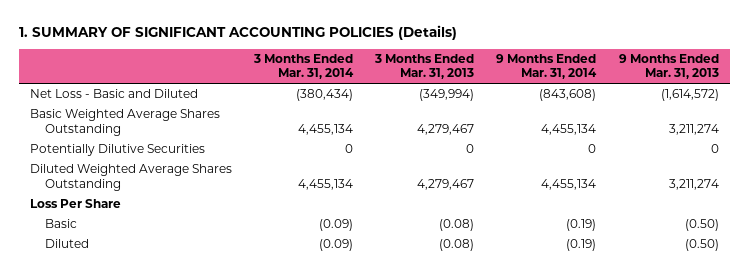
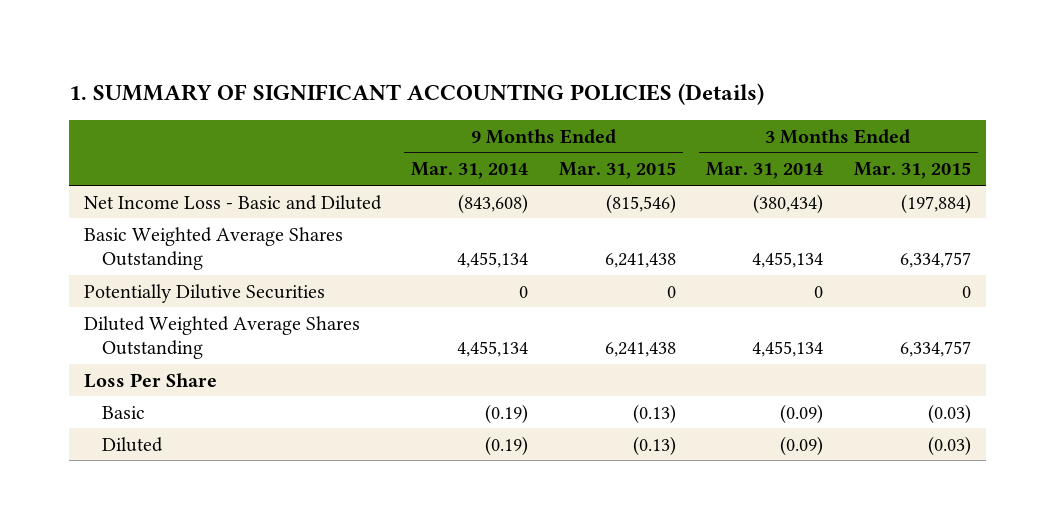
- | 3 Months Ended Mar. 31, 2014 | 3 Months Ended Mar. 31, 2013 | 9 Months Ended Mar. 31, 2014 | 9 Months Ended Mar. 31, 2013
+ | 9 Months Ended Mar. 31, 2014 | 9 Months Ended Mar. 31, 2015 | 3 Months Ended Mar. 31, 2014 | 3 Months Ended Mar. 31, 2015
- Net Loss - Basic and Diluted | (380,434) | (349,994) | (843,608) | (1,614,572)
+ Net Income Loss - Basic and Diluted | (843,608) | (815,546) | (380,434) | (197,884)

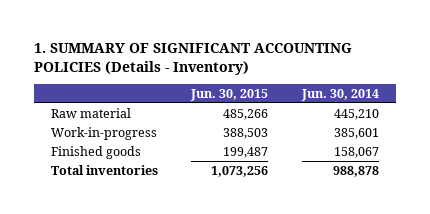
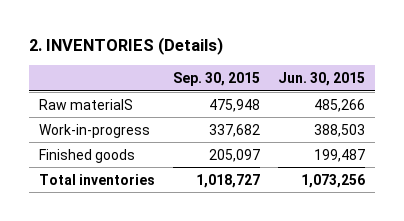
- 1. SUMMARY OF SIGNIFICANT ACCOUNTING POLICIES (Details - Inventory)
+ 2. INVENTORIES (Details)
- | Jun. 30, 2015 | Jun. 30, 2014
+ | Sep. 30, 2015 | Jun. 30, 2015
- Raw material | 485,266 | 445,210
+ Raw materialS | 475,948 | 485,266

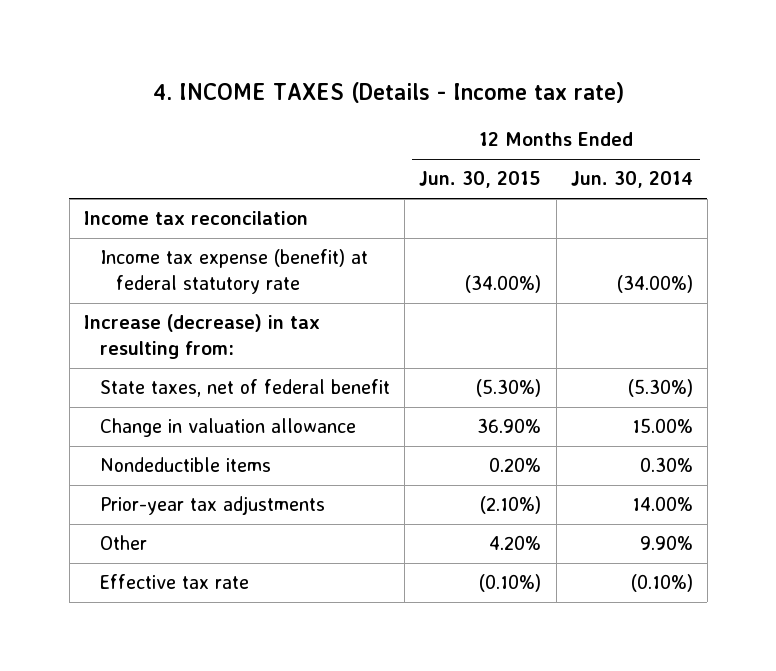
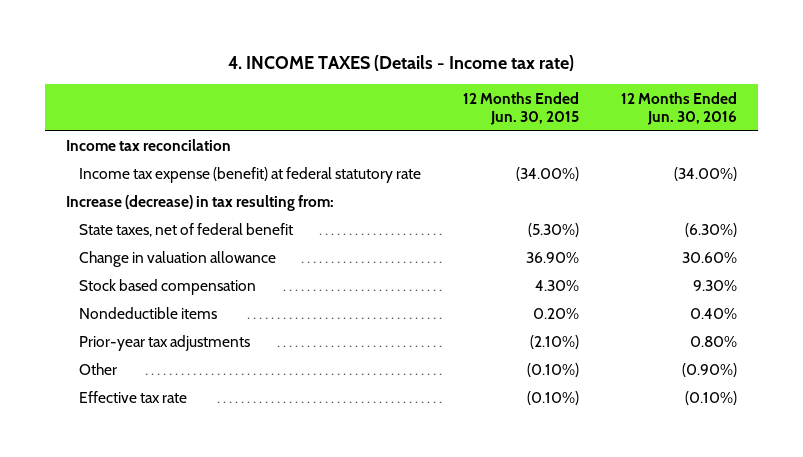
- | 12 Months Ended Jun. 30, 2015 | 12 Months Ended Jun. 30, 2014
+ | 12 Months Ended Jun. 30, 2015 | 12 Months Ended Jun. 30, 2016
+ Stock based compensation | 4.30% | 9.30%
- Other | 4.20% | 9.90%
+ Other | (0.10%) | (0.90%)

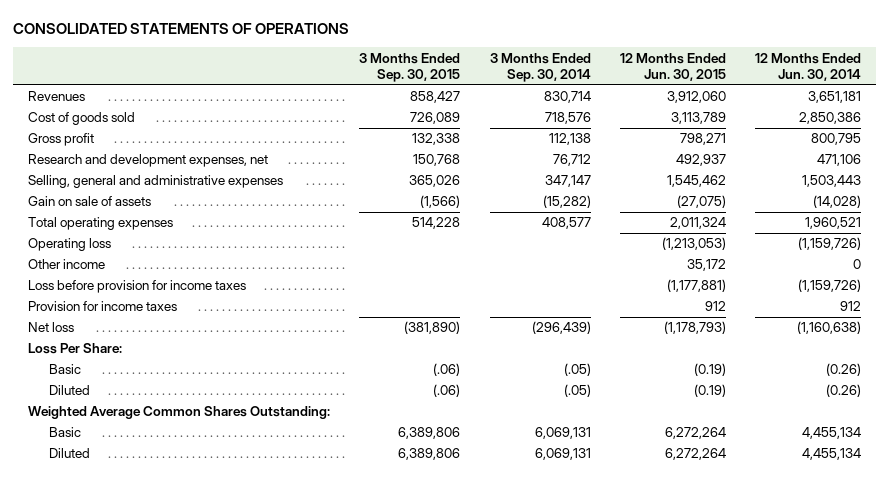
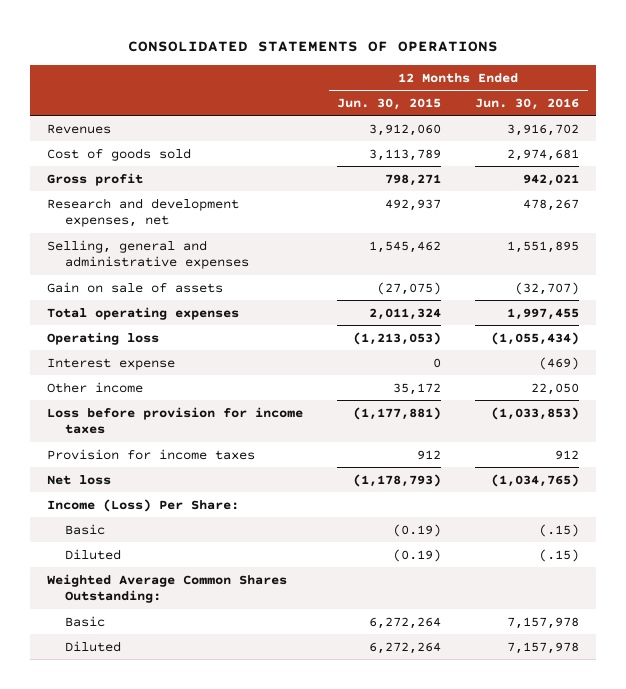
- | 3 Months Ended Sep. 30, 2015 | 3 Months Ended Sep. 30, 2014 | 12 Months Ended Jun. 30, 2015 | 12 Months Ended Jun. 30, 2014
+ | 12 Months Ended Jun. 30, 2015 | 12 Months Ended Jun. 30, 2016
+ Interest expense | 0 | (469)
- Loss Per Share:
+ Income (Loss) Per Share:

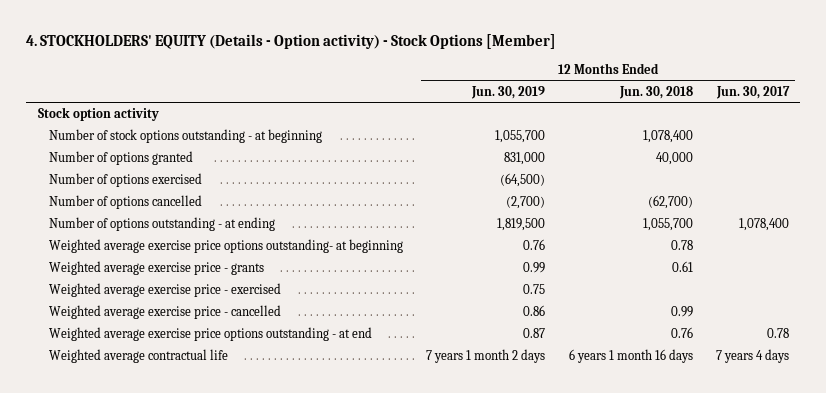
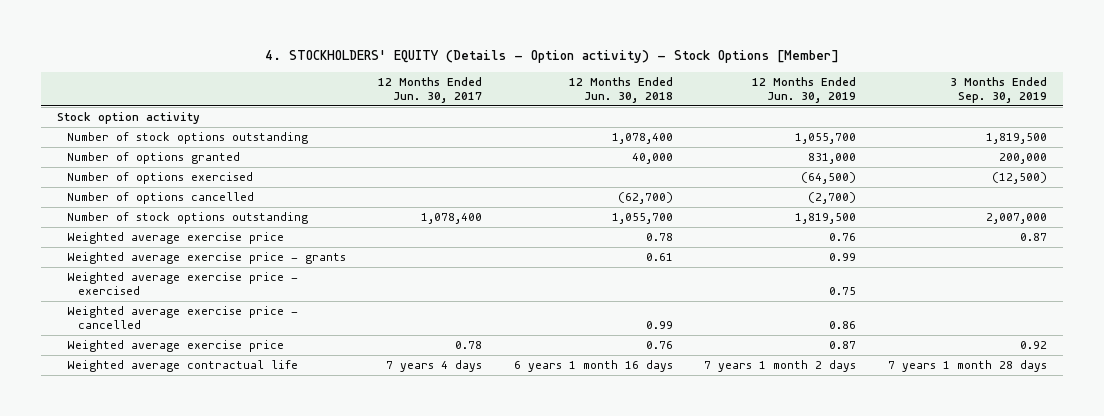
- | 12 Months Ended Jun. 30, 2019 | 12 Months Ended Jun. 30, 2018 | 12 Months Ended Jun. 30, 2017
+ | 12 Months Ended Jun. 30, 2017 | 12 Months Ended Jun. 30, 2018 | 12 Months Ended Jun. 30, 2019 | 3 Months Ended Sep. 30, 2019
- Number of stock options outstanding - at beginning | 1,055,700 | 1,078,400 |
+ Number of stock options outstanding | | 1,078,400 | 1,055,700 | 1,819,500
- Number of options outstanding - at ending | 1,819,500 | 1,055,700 | 1,078,400
- Weighted average exercise price options outstanding- at beginning | 0.76 | 0.78 |
+ Number of stock options outstanding | 1,078,400 | 1,055,700 | 1,819,500 | 2,007,000
+ Weighted average exercise price | | 0.78 | 0.76 | 0.87
- Weighted average exercise price options outstanding - at end | 0.87 | 0.76 | 0.78
+ Weighted average exercise price | 0.78 | 0.76 | 0.87 | 0.92

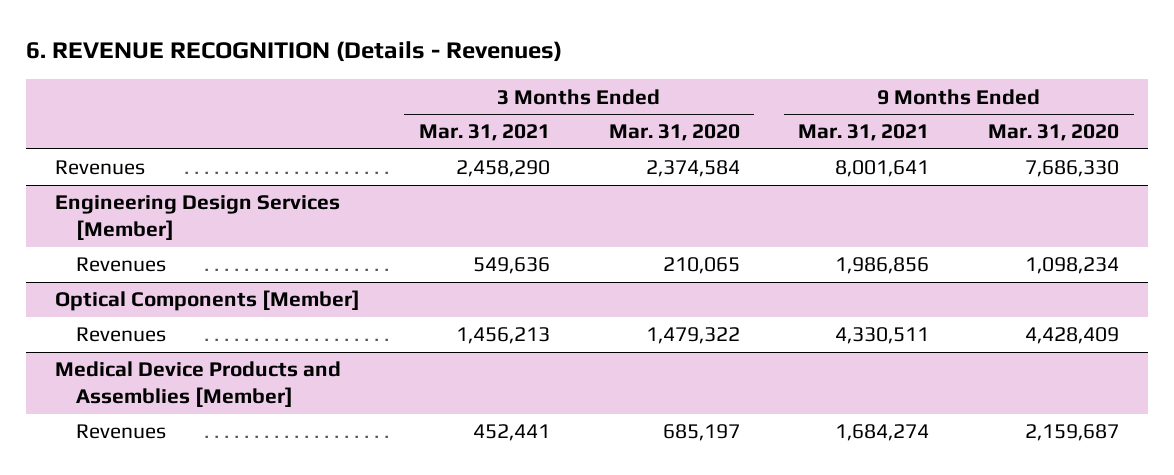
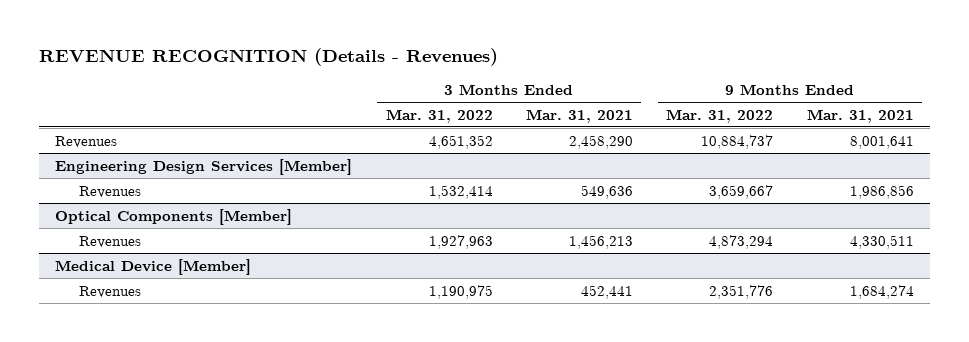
- 6. REVENUE RECOGNITION (Details - Revenues)
+ REVENUE RECOGNITION (Details - Revenues)
- | 3 Months Ended Mar. 31, 2021 | 3 Months Ended Mar. 31, 2020 | 9 Months Ended Mar. 31, 2021 | 9 Months Ended Mar. 31, 2020
+ | 3 Months Ended Mar. 31, 2022 | 3 Months Ended Mar. 31, 2021 | 9 Months Ended Mar. 31, 2022 | 9 Months Ended Mar. 31, 2021
- Medical Device Products and Assemblies [Member]
+ Medical Device [Member]

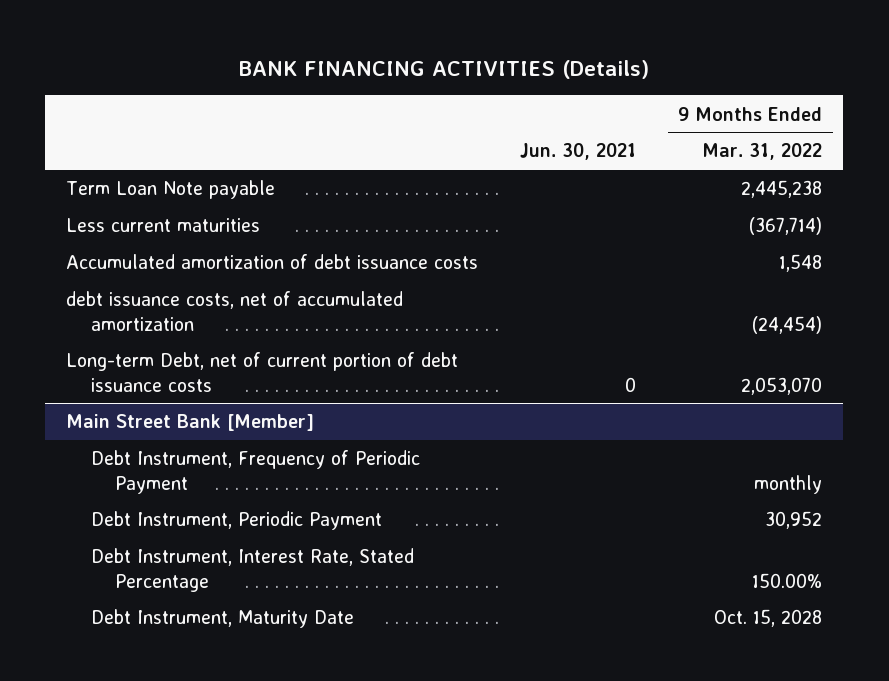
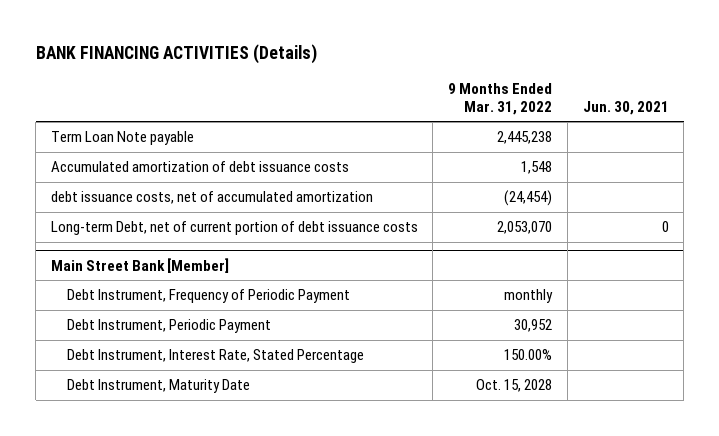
- | Jun. 30, 2021 | 9 Months Ended Mar. 31, 2022
+ | 9 Months Ended Mar. 31, 2022 | Jun. 30, 2021
- Less current maturities | | (367,714)

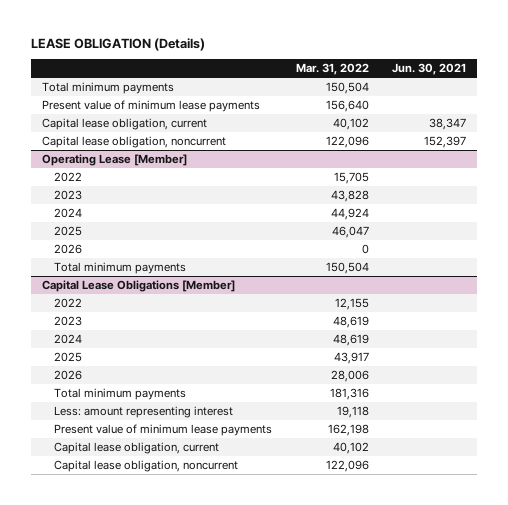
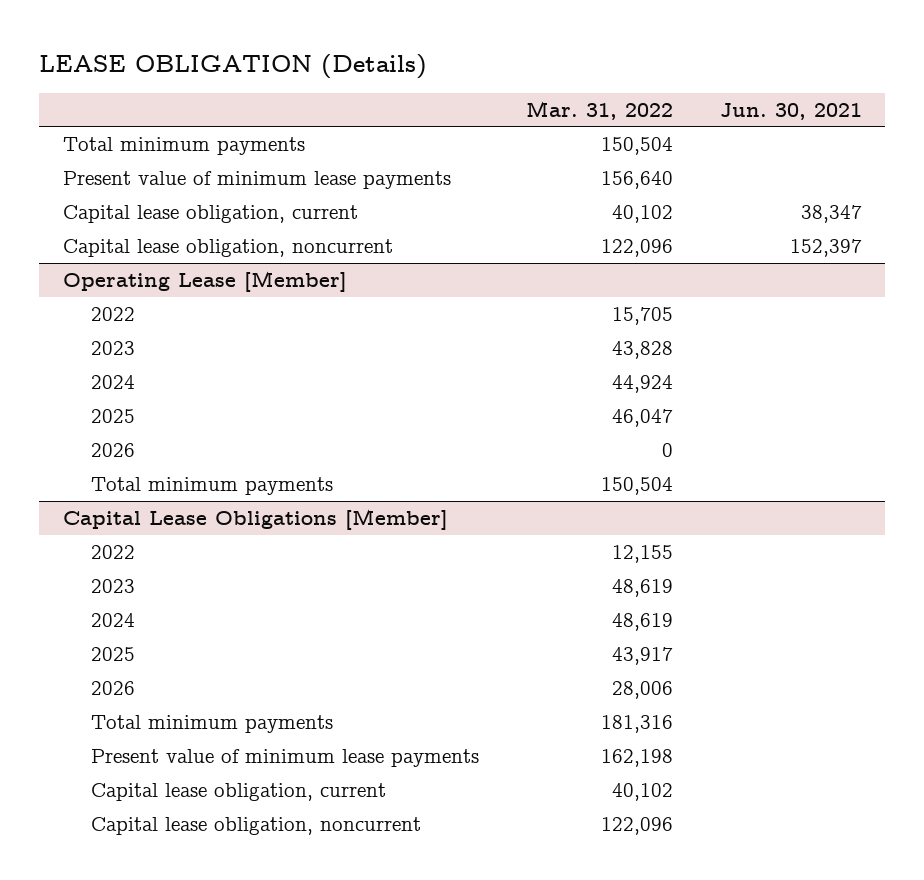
@ Capital Lease Obligations [Member]
- Less: amount representing interest | 19,118 |

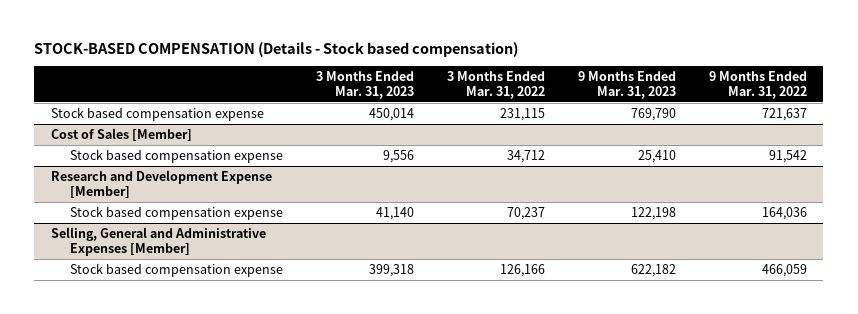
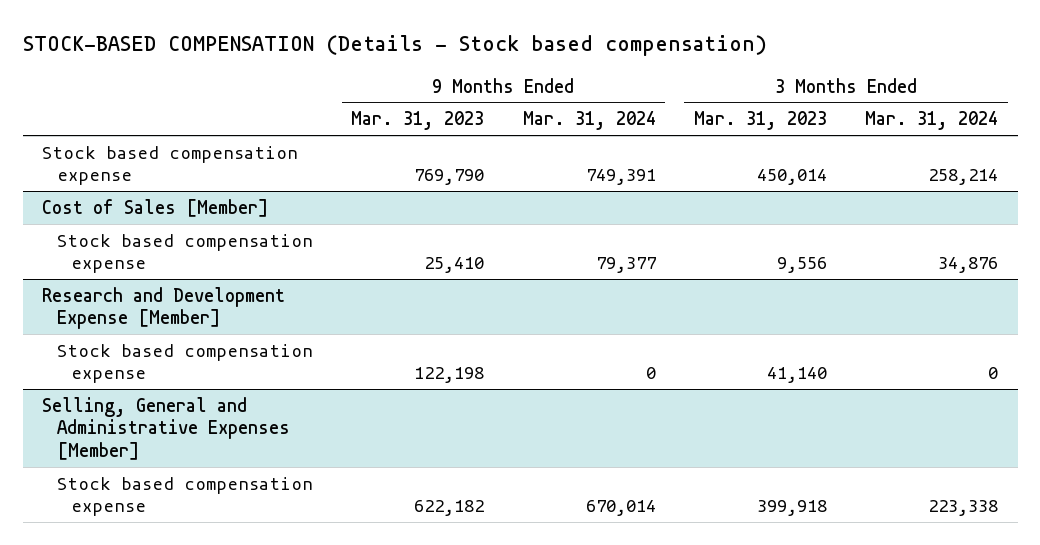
- | 3 Months Ended Mar. 31, 2023 | 3 Months Ended Mar. 31, 2022 | 9 Months Ended Mar. 31, 2023 | 9 Months Ended Mar. 31, 2022
+ | 9 Months Ended Mar. 31, 2023 | 9 Months Ended Mar. 31, 2024 | 3 Months Ended Mar. 31, 2023 | 3 Months Ended Mar. 31, 2024
@ Selling, General and Administrative Expenses [Member]
- Stock based compensation expense | 399,318 | 126,166 | 622,182 | 466,059
+ Stock based compensation expense | 622,182 | 670,014 | 399,918 | 223,338

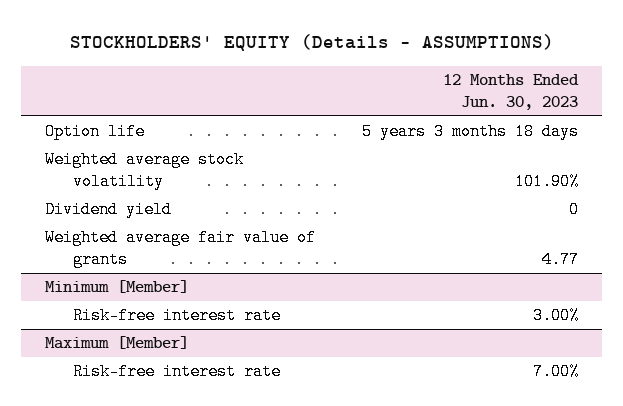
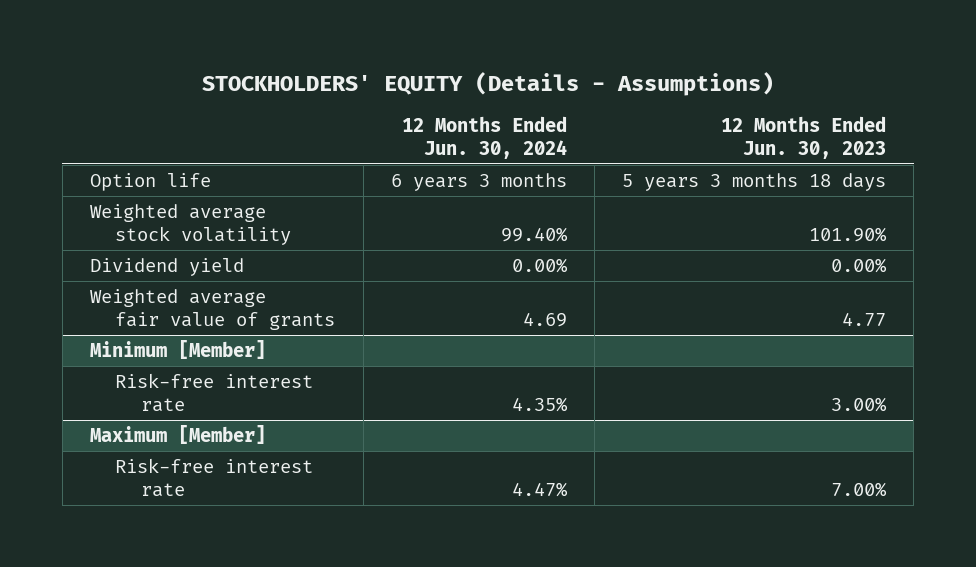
- STOCKHOLDERS' EQUITY (Details - ASSUMPTIONS)
+ STOCKHOLDERS' EQUITY (Details - Assumptions)
- | 12 Months Ended Jun. 30, 2023
+ | 12 Months Ended Jun. 30, 2024 | 12 Months Ended Jun. 30, 2023
- Dividend yield | 0
+ Dividend yield | 0.00% | 0.00%

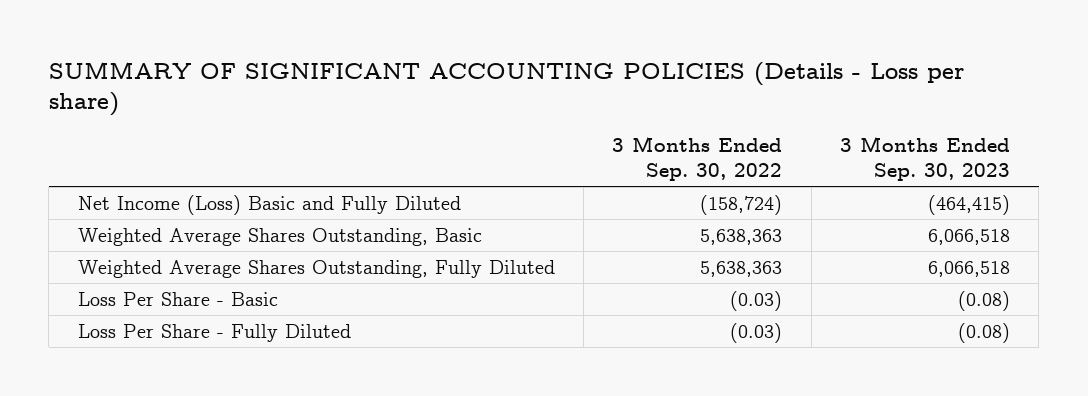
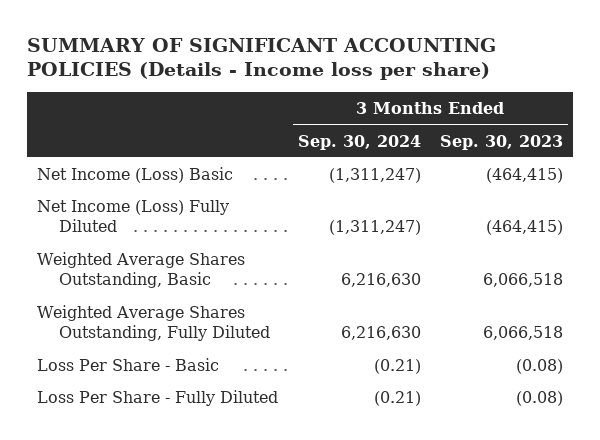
- SUMMARY OF SIGNIFICANT ACCOUNTING POLICIES (Details - Loss per share)
+ SUMMARY OF SIGNIFICANT ACCOUNTING POLICIES (Details - Income loss per share)
- | 3 Months Ended Sep. 30, 2022 | 3 Months Ended Sep. 30, 2023
+ | 3 Months Ended Sep. 30, 2024 | 3 Months Ended Sep. 30, 2023
- Net Income (Loss) Basic and Fully Diluted | (158,724) | (464,415)
+ Net Income (Loss) Basic | (1,311,247) | (464,415)
+ Net Income (Loss) Fully Diluted | (1,311,247) | (464,415)

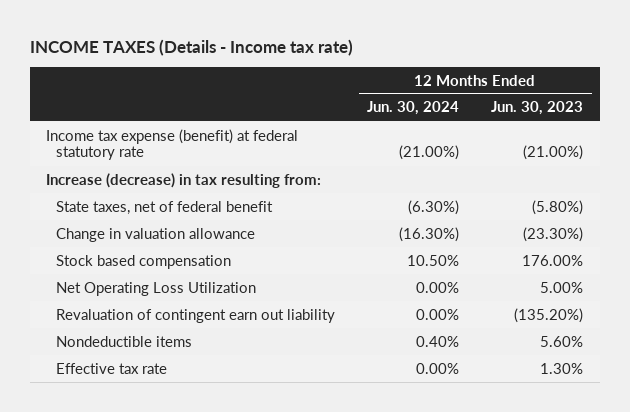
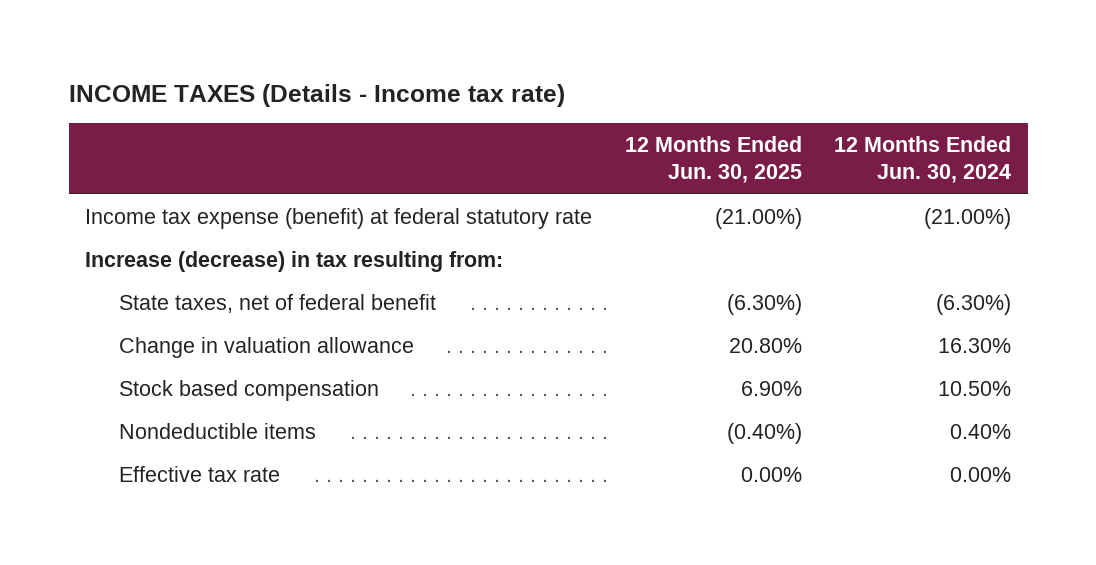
- | 12 Months Ended Jun. 30, 2024 | 12 Months Ended Jun. 30, 2023
+ | 12 Months Ended Jun. 30, 2025 | 12 Months Ended Jun. 30, 2024
- Change in valuation allowance | (16.30%) | (23.30%)
+ Change in valuation allowance | 20.80% | 16.30%
- Net Operating Loss Utilization | 0.00% | 5.00%
- Revaluation of contingent earn out liability | 0.00% | (135.20%)

